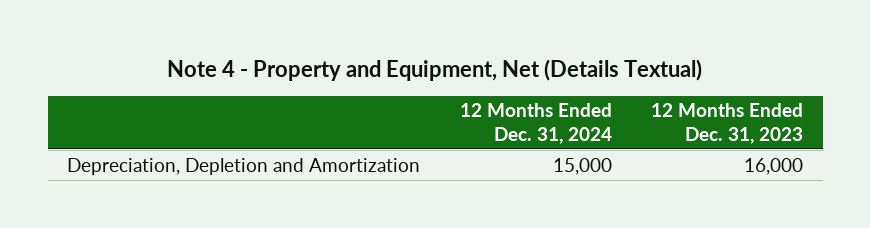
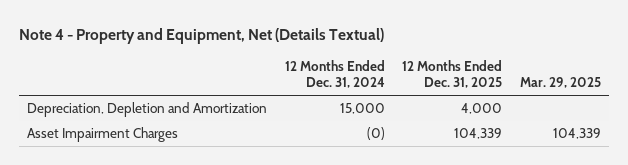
- | 12 Months Ended Dec. 31, 2024 | 12 Months Ended Dec. 31, 2023
+ | 12 Months Ended Dec. 31, 2024 | 12 Months Ended Dec. 31, 2025 | Mar. 29, 2025
+ Asset Impairment Charges | (0) | 104,339 | 104,339

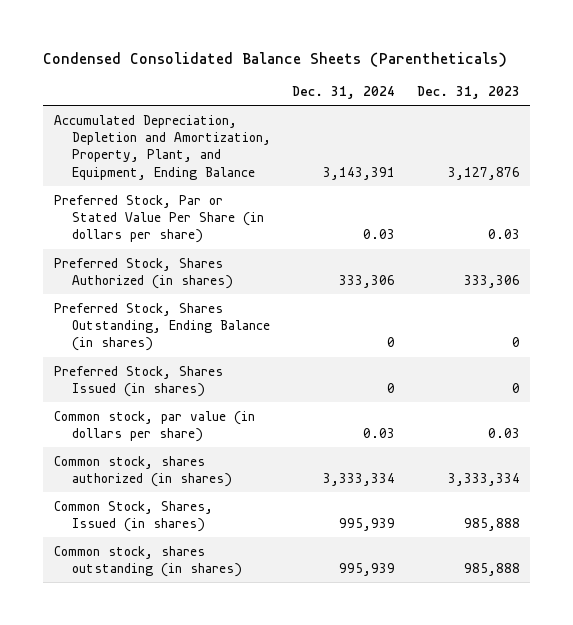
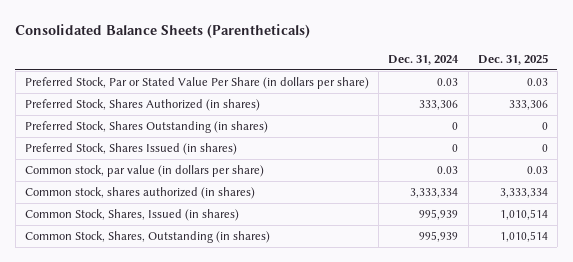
- Condensed Consolidated Balance Sheets (Parentheticals)
+ Consolidated Balance Sheets (Parentheticals)
- | Dec. 31, 2024 | Dec. 31, 2023
+ | Dec. 31, 2024 | Dec. 31, 2025
- Accumulated Depreciation, Depletion and Amortization, Property, Plant, and Equipment, Ending Balance | 3,143,391 | 3,127,876
- Preferred Stock, Shares Outstanding, Ending Balance (in shares) | 0 | 0
+ Preferred Stock, Shares Outstanding (in shares) | 0 | 0
- Common stock, shares outstanding (in shares) | 995,939 | 985,888
+ Common Stock, Shares, Outstanding (in shares) | 995,939 | 1,010,514

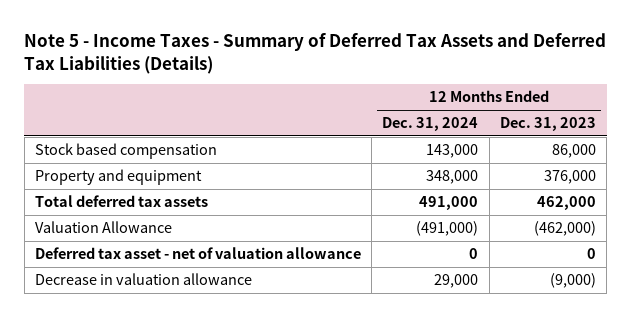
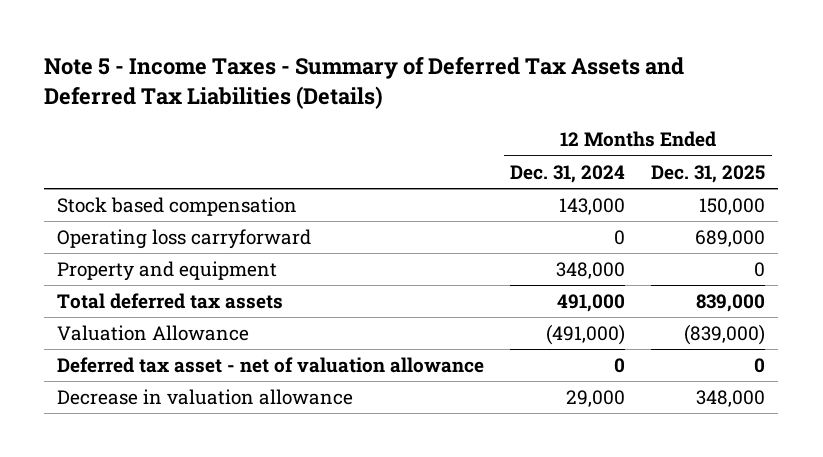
- | 12 Months Ended Dec. 31, 2024 | 12 Months Ended Dec. 31, 2023
+ | 12 Months Ended Dec. 31, 2024 | 12 Months Ended Dec. 31, 2025
+ Operating loss carryforward | 0 | 689,000

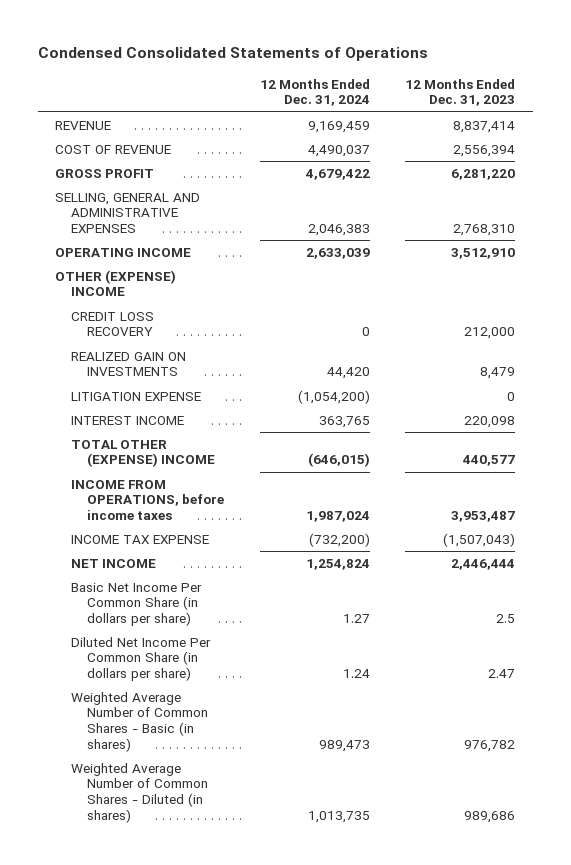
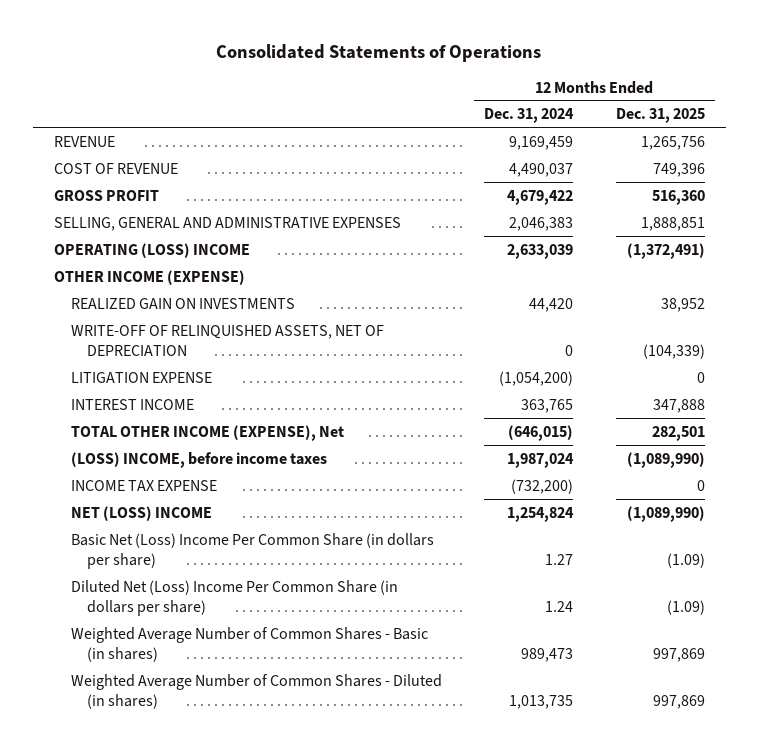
- Condensed Consolidated Statements of Operations
+ Consolidated Statements of Operations
- | 12 Months Ended Dec. 31, 2024 | 12 Months Ended Dec. 31, 2023
+ | 12 Months Ended Dec. 31, 2024 | 12 Months Ended Dec. 31, 2025
- OPERATING INCOME | 2,633,039 | 3,512,910
- OTHER (EXPENSE) INCOME
- CREDIT LOSS RECOVERY | 0 | 212,000
+ OPERATING (LOSS) INCOME | 2,633,039 | (1,372,491)
+ OTHER INCOME (EXPENSE)
+ WRITE-OFF OF RELINQUISHED ASSETS, NET OF DEPRECIATION | 0 | (104,339)
- TOTAL OTHER (EXPENSE) INCOME | (646,015) | 440,577
- INCOME FROM OPERATIONS, before income taxes | 1,987,024 | 3,953,487
+ TOTAL OTHER INCOME (EXPENSE), Net | (646,015) | 282,501
+ (LOSS) INCOME, before income taxes | 1,987,024 | (1,089,990)
- NET INCOME | 1,254,824 | 2,446,444
- Basic Net Income Per Common Share (in dollars per share) | 1.27 | 2.5
- Diluted Net Income Per Common Share (in dollars per share) | 1.24 | 2.47
+ NET (LOSS) INCOME | 1,254,824 | (1,089,990)
+ Basic Net (Loss) Income Per Common Share (in dollars per share) | 1.27 | (1.09)
+ Diluted Net (Loss) Income Per Common Share (in dollars per share) | 1.24 | (1.09)

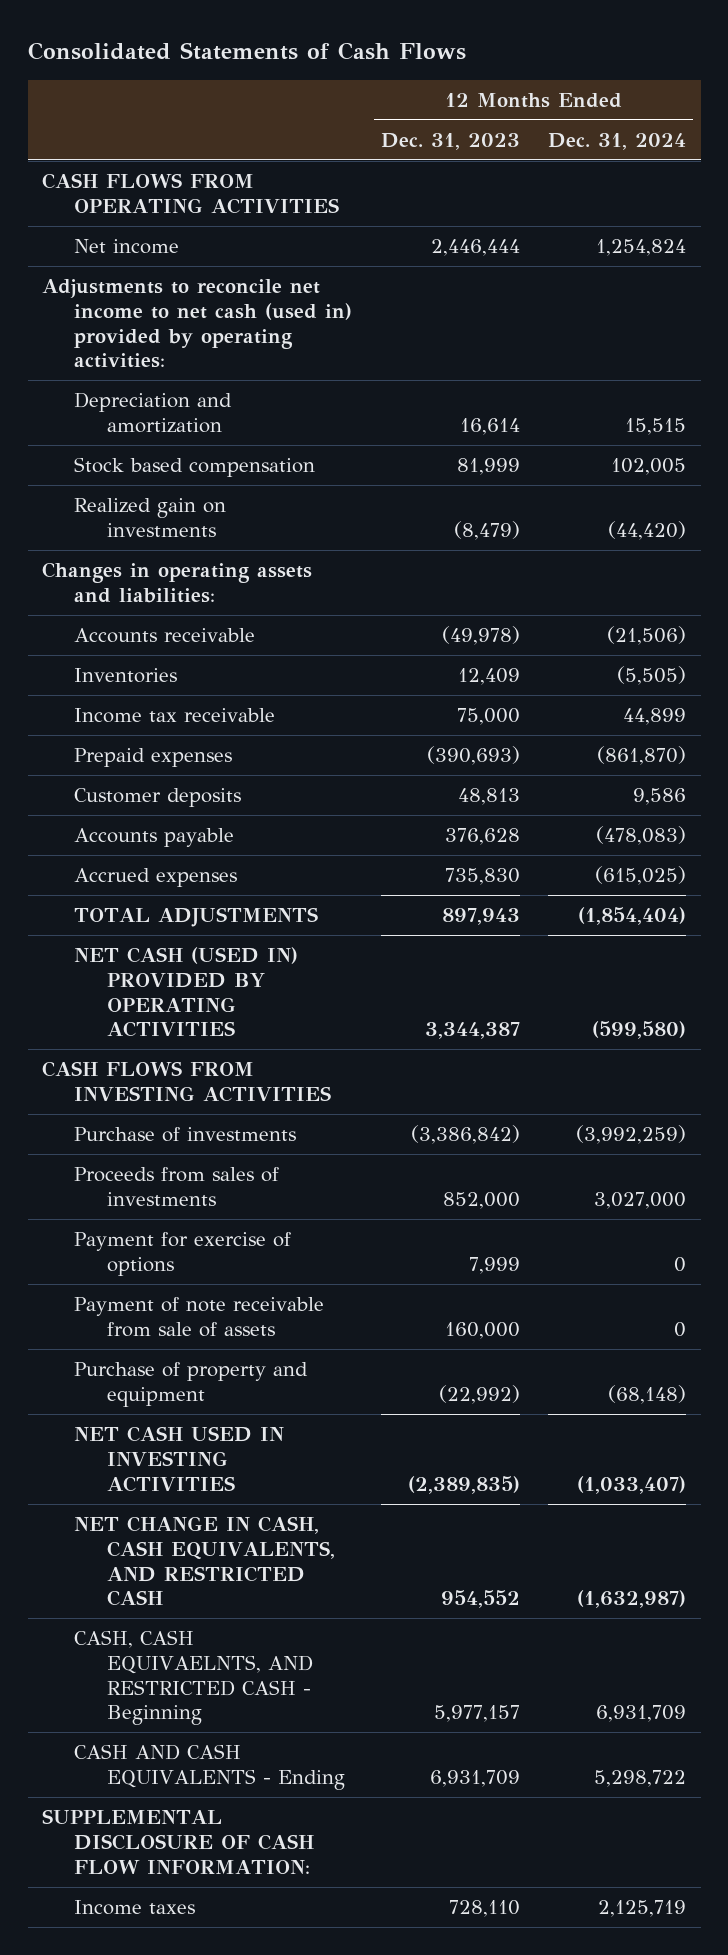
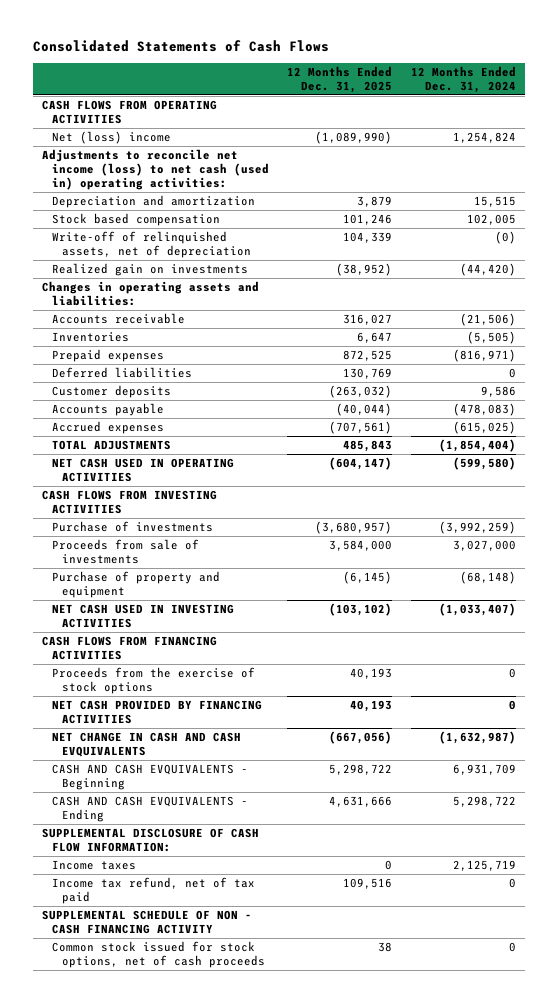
- | 12 Months Ended Dec. 31, 2023 | 12 Months Ended Dec. 31, 2024
+ | 12 Months Ended Dec. 31, 2025 | 12 Months Ended Dec. 31, 2024
- Net income | 2,446,444 | 1,254,824
- Adjustments to reconcile net income to net cash (used in) provided by operating activities:
+ Net (loss) income | (1,089,990) | 1,254,824
+ Adjustments to reconcile net income (loss) to net cash (used in) operating activities:
+ Write-off of relinquished assets, net of depreciation | 104,339 | (0)
- Income tax receivable | 75,000 | 44,899
- Prepaid expenses | (390,693) | (861,870)
+ Prepaid expenses | 872,525 | (816,971)
+ Deferred liabilities | 130,769 | 0
- NET CASH (USED IN) PROVIDED BY OPERATING ACTIVITIES | 3,344,387 | (599,580)
+ NET CASH USED IN OPERATING ACTIVITIES | (604,147) | (599,580)
- Proceeds from sales of investments | 852,000 | 3,027,000
- Payment for exercise of options | 7,999 | 0
- Payment of note receivable from sale of assets | 160,000 | 0
+ Proceeds from sale of investments | 3,584,000 | 3,027,000
- NET CHANGE IN CASH, CASH EQUIVALENTS, AND RESTRICTED CASH | 954,552 | (1,632,987)
- CASH, CASH EQUIVAELNTS, AND RESTRICTED CASH - Beginning | 5,977,157 | 6,931,709
- CASH AND CASH EQUIVALENTS - Ending | 6,931,709 | 5,298,722
+ CASH FLOWS FROM FINANCING ACTIVITIES
+ Proceeds from the exercise of stock options | 40,193 | 0
+ NET CASH PROVIDED BY FINANCING ACTIVITIES | 40,193 | 0
+ NET CHANGE IN CASH AND CASH EVQUIVALENTS | (667,056) | (1,632,987)
+ CASH AND CASH EVQUIVALENTS - Beginning | 5,298,722 | 6,931,709
+ CASH AND CASH EVQUIVALENTS - Ending | 4,631,666 | 5,298,722
+ Income tax refund, net of tax paid | 109,516 | 0
+ SUPPLEMENTAL SCHEDULE OF NON - CASH FINANCING ACTIVITY
+ Common stock issued for stock options, net of cash proceeds | 38 | 0

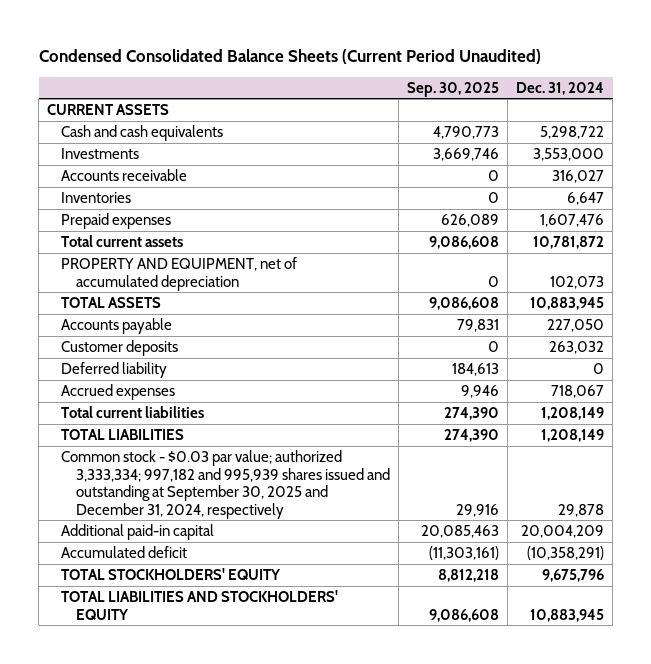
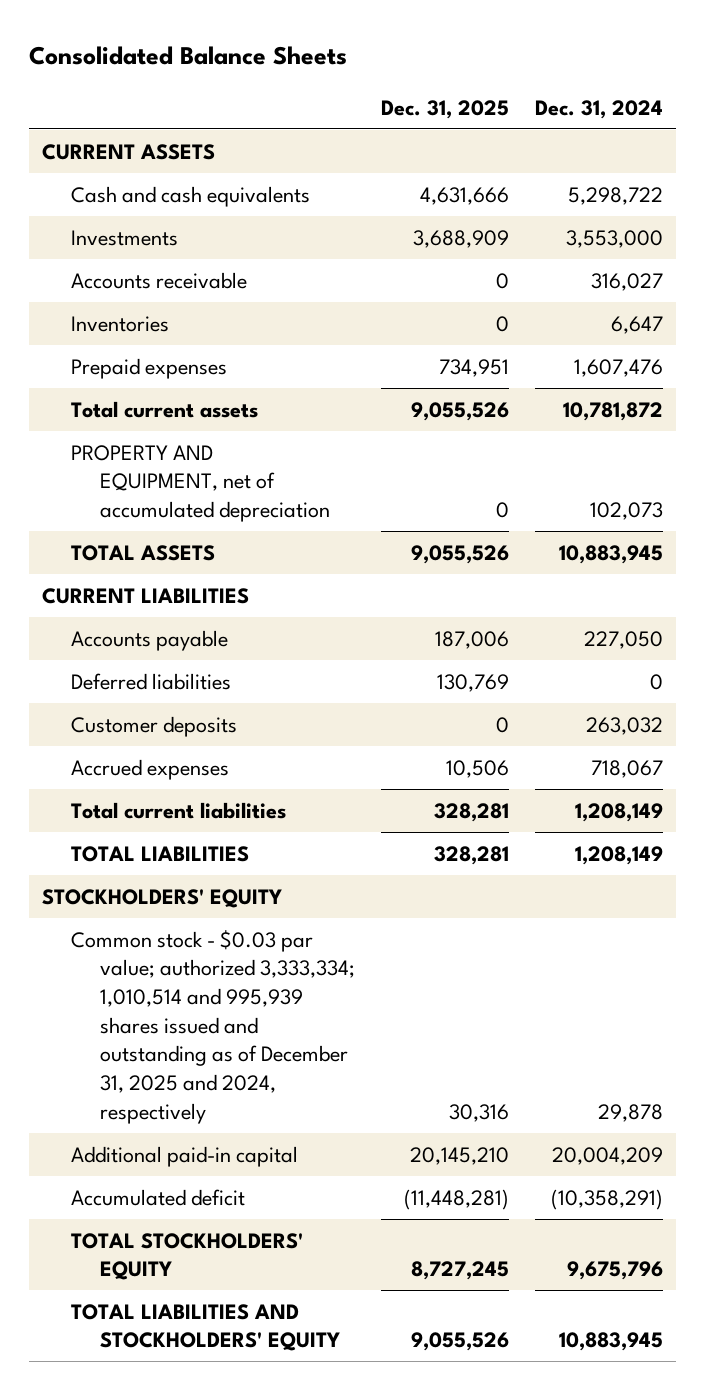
- Condensed Consolidated Balance Sheets (Current Period Unaudited)
+ Consolidated Balance Sheets
- | Sep. 30, 2025 | Dec. 31, 2024
+ | Dec. 31, 2025 | Dec. 31, 2024
+ CURRENT LIABILITIES
+ Deferred liabilities | 130,769 | 0
- Deferred liability | 184,613 | 0
- Common stock - $0.03 par value; authorized 3,333,334; 997,182 and 995,939 shares issued and outstanding at September 30, 2025 and December 31, 2024, respectively | 29,916 | 29,878
+ STOCKHOLDERS' EQUITY
+ Common stock - $0.03 par value; authorized 3,333,334; 1,010,514 and 995,939 shares issued and outstanding as of December 31, 2025 and 2024, respectively | 30,316 | 29,878

